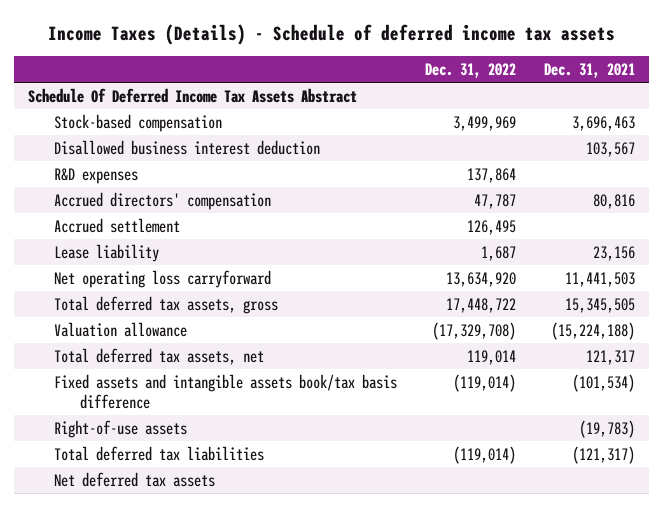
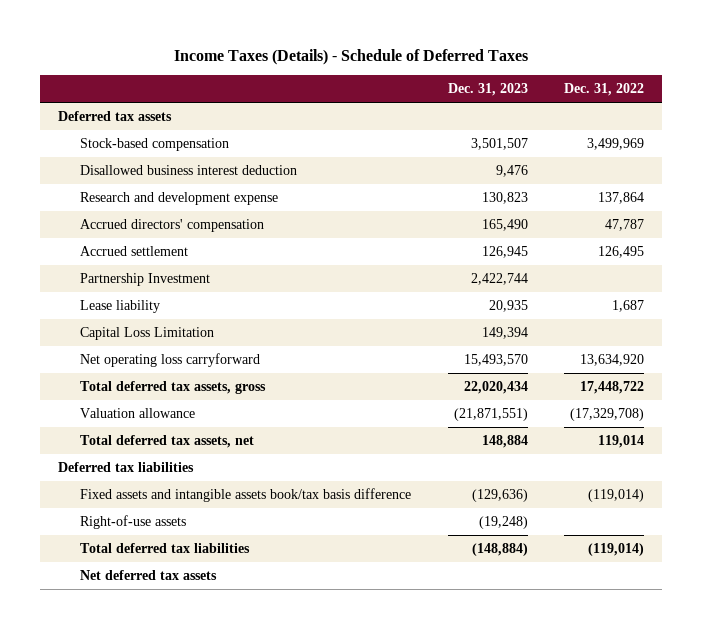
- Income Taxes (Details) - Schedule of deferred income tax assets
+ Income Taxes (Details) - Schedule of Deferred Taxes
- | Dec. 31, 2022 | Dec. 31, 2021
+ | Dec. 31, 2023 | Dec. 31, 2022
- Schedule Of Deferred Income Tax Assets Abstract
+ Deferred tax assets
- R&D expenses | 137,864 |
+ Research and development expense | 130,823 | 137,864
+ Partnership Investment | 2,422,744 |
+ Capital Loss Limitation | 149,394 |
+ Deferred tax liabilities

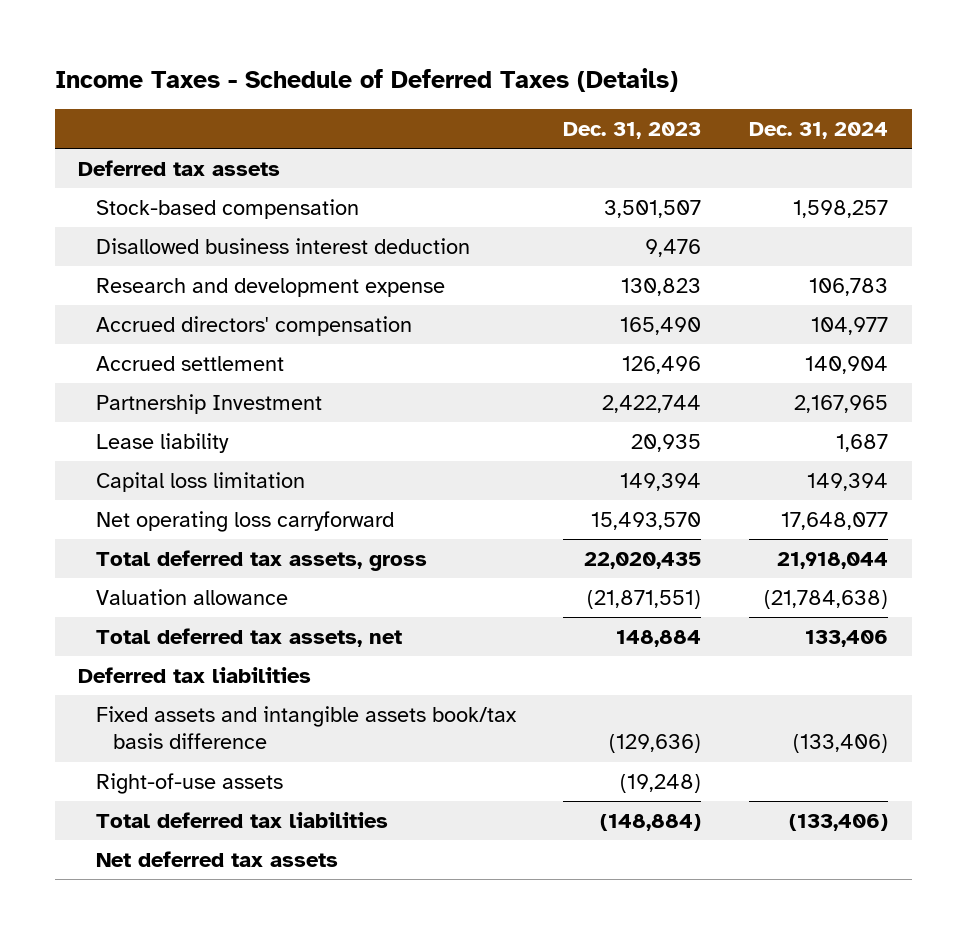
- Income Taxes (Details) - Schedule of Deferred Taxes
+ Income Taxes - Schedule of Deferred Taxes (Details)
- | Dec. 31, 2023 | Dec. 31, 2022
+ | Dec. 31, 2023 | Dec. 31, 2024
- Accrued settlement | 126,945 | 126,495
+ Accrued settlement | 126,496 | 140,904
- Capital Loss Limitation | 149,394 |
+ Capital loss limitation | 149,394 | 149,394
- Total deferred tax assets, gross | 22,020,434 | 17,448,722
+ Total deferred tax assets, gross | 22,020,435 | 21,918,044

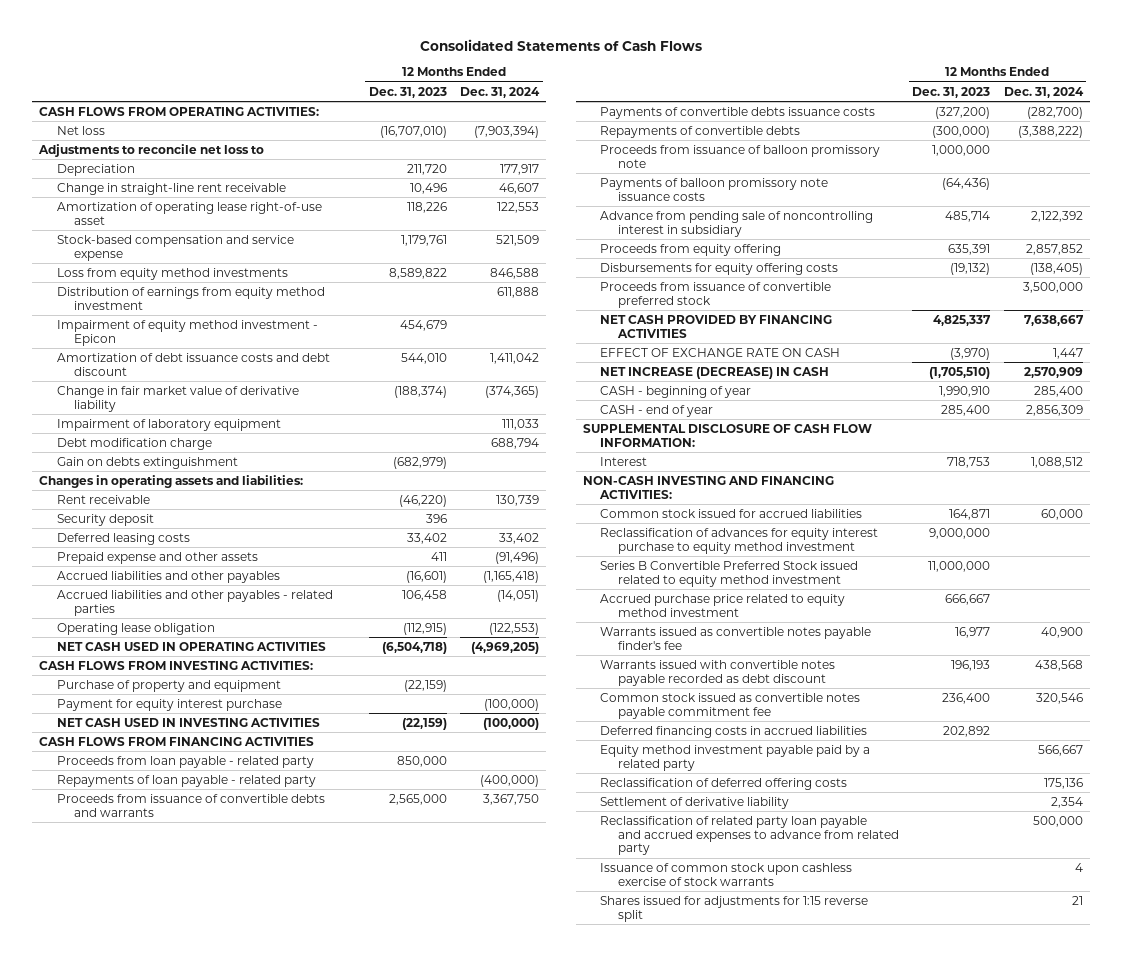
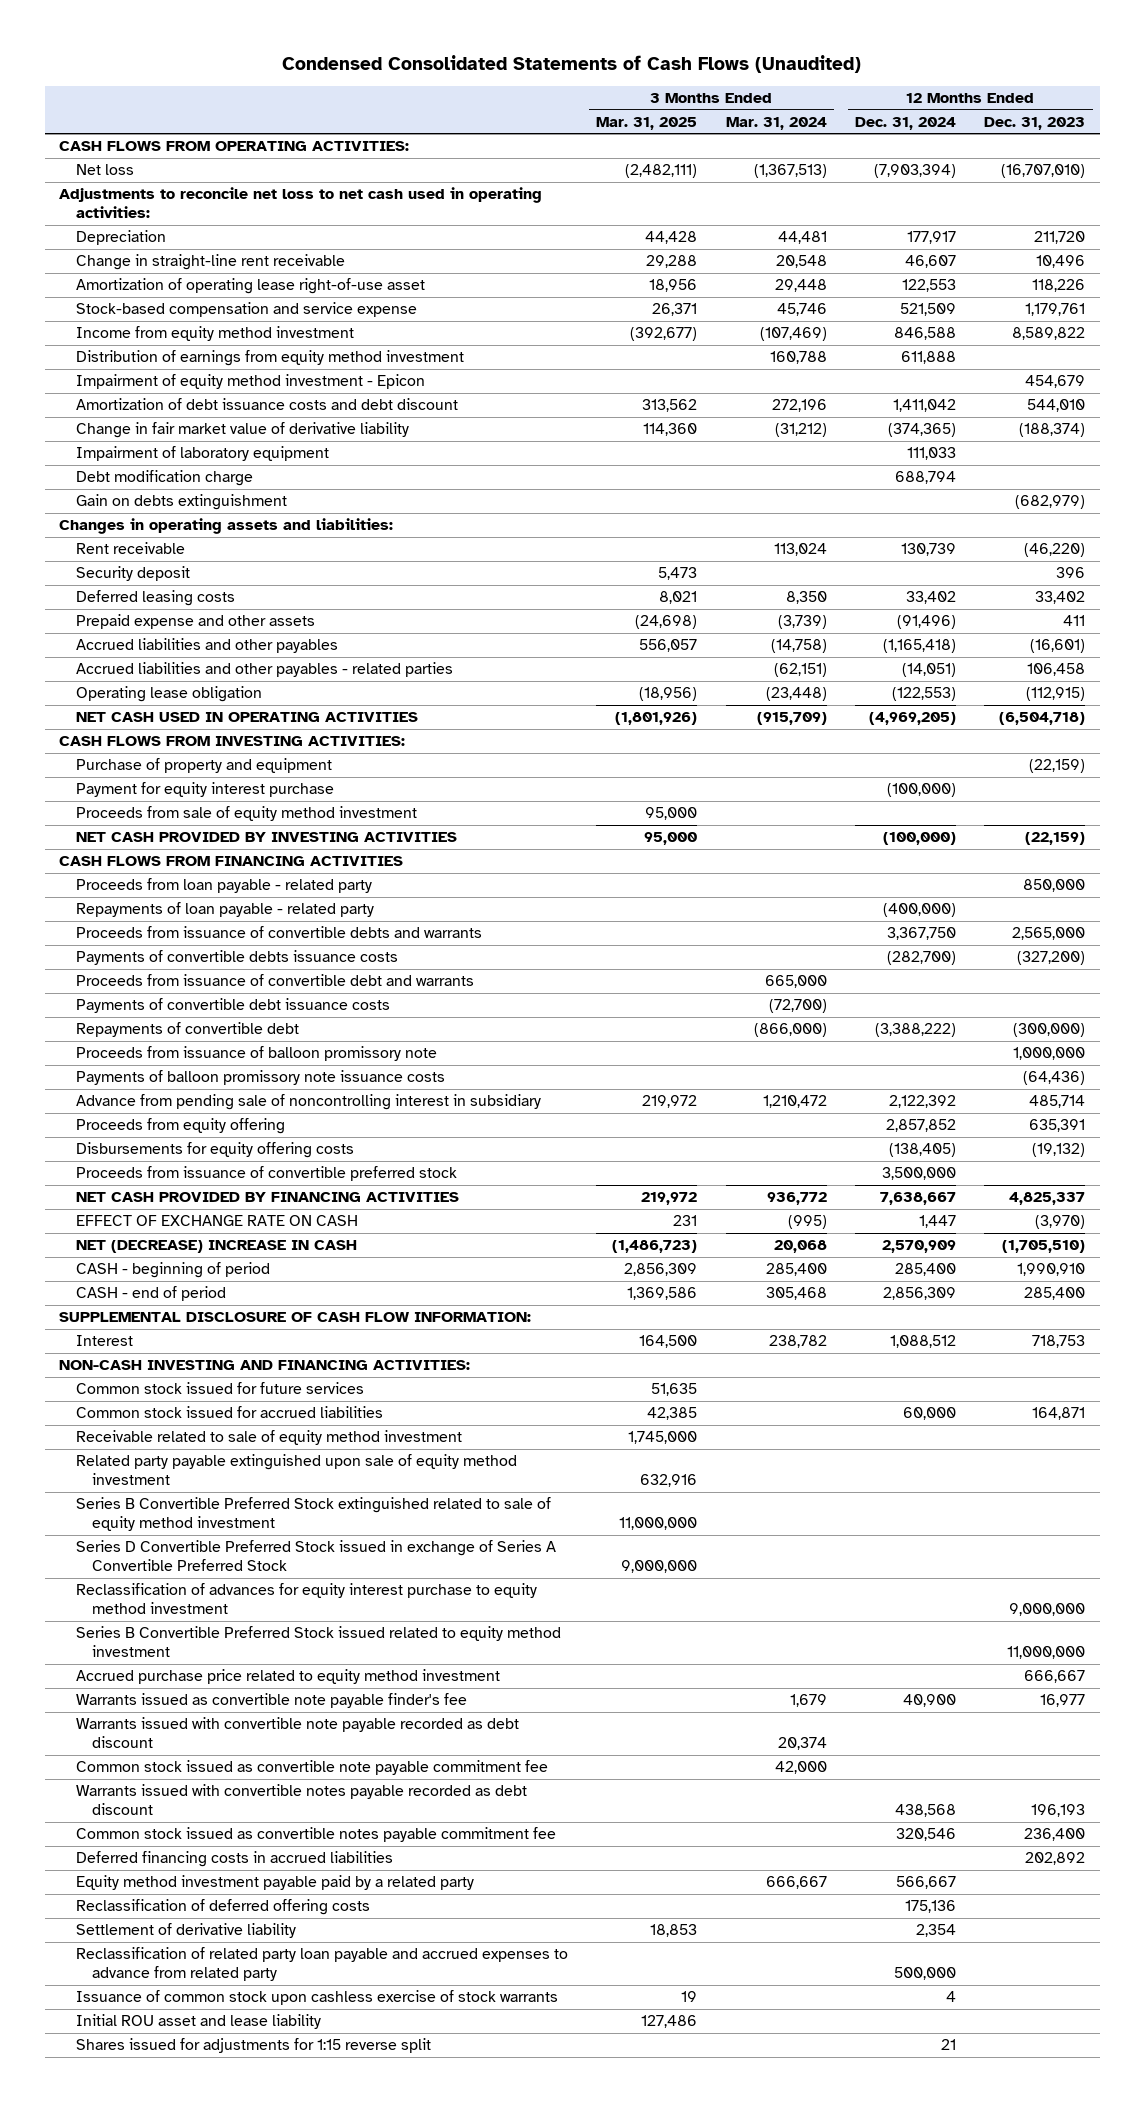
- Consolidated Statements of Cash Flows
+ Condensed Consolidated Statements of Cash Flows (Unaudited)
- | 12 Months Ended Dec. 31, 2023 | 12 Months Ended Dec. 31, 2024
+ | 3 Months Ended Mar. 31, 2025 | 3 Months Ended Mar. 31, 2024 | 12 Months Ended Dec. 31, 2024 | 12 Months Ended Dec. 31, 2023
- Adjustments to reconcile net loss to
+ Adjustments to reconcile net loss to net cash used in operating activities:
- Loss from equity method investments | 8,589,822 | 846,588
+ Income from equity method investment | (392,677) | (107,469) | 846,588 | 8,589,822
- NET CASH USED IN INVESTING ACTIVITIES | (22,159) | (100,000)
+ Proceeds from sale of equity method investment | 95,000 | | |
+ NET CASH PROVIDED BY INVESTING ACTIVITIES | 95,000 | | (100,000) | (22,159)
- Repayments of convertible debts | (300,000) | (3,388,222)
+ Proceeds from issuance of convertible debt and warrants | | 665,000 | |
+ Payments of convertible debt issuance costs | | (72,700) | |
+ Repayments of convertible debt | | (866,000) | (3,388,222) | (300,000)
- NET INCREASE (DECREASE) IN CASH | (1,705,510) | 2,570,909
- CASH - beginning of year | 1,990,910 | 285,400
- CASH - end of year | 285,400 | 2,856,309
+ NET (DECREASE) INCREASE IN CASH | (1,486,723) | 20,068 | 2,570,909 | (1,705,510)
+ CASH - beginning of period | 2,856,309 | 285,400 | 285,400 | 1,990,910
+ CASH - end of period | 1,369,586 | 305,468 | 2,856,309 | 285,400
+ Common stock issued for future services | 51,635 | | |
+ Receivable related to sale of equity method investment | 1,745,000 | | |
+ Related party payable extinguished upon sale of equity method investment | 632,916 | | |
+ Series B Convertible Preferred Stock extinguished related to sale of equity method investment | 11,000,000 | | |
+ Series D Convertible Preferred Stock issued in exchange of Series A Convertible Preferred Stock | 9,000,000 | | |
- Warrants issued as convertible notes payable finder's fee | 16,977 | 40,900
+ Warrants issued as convertible note payable finder's fee | | 1,679 | 40,900 | 16,977
+ Warrants issued with convertible note payable recorded as debt discount | | 20,374 | |
+ Common stock issued as convertible note payable commitment fee | | 42,000 | |
+ Initial ROU asset and lease liability | 127,486 | | |

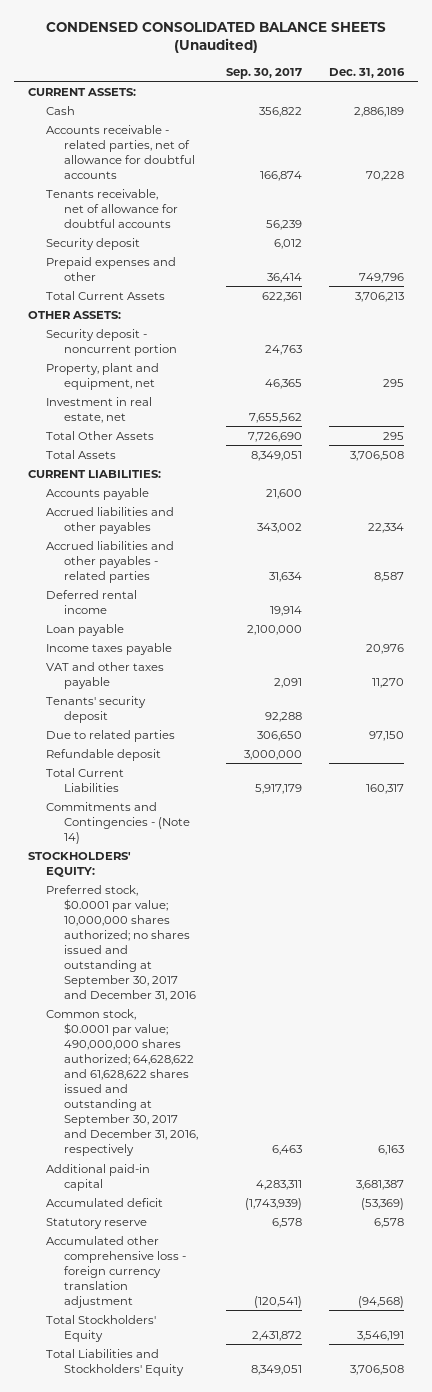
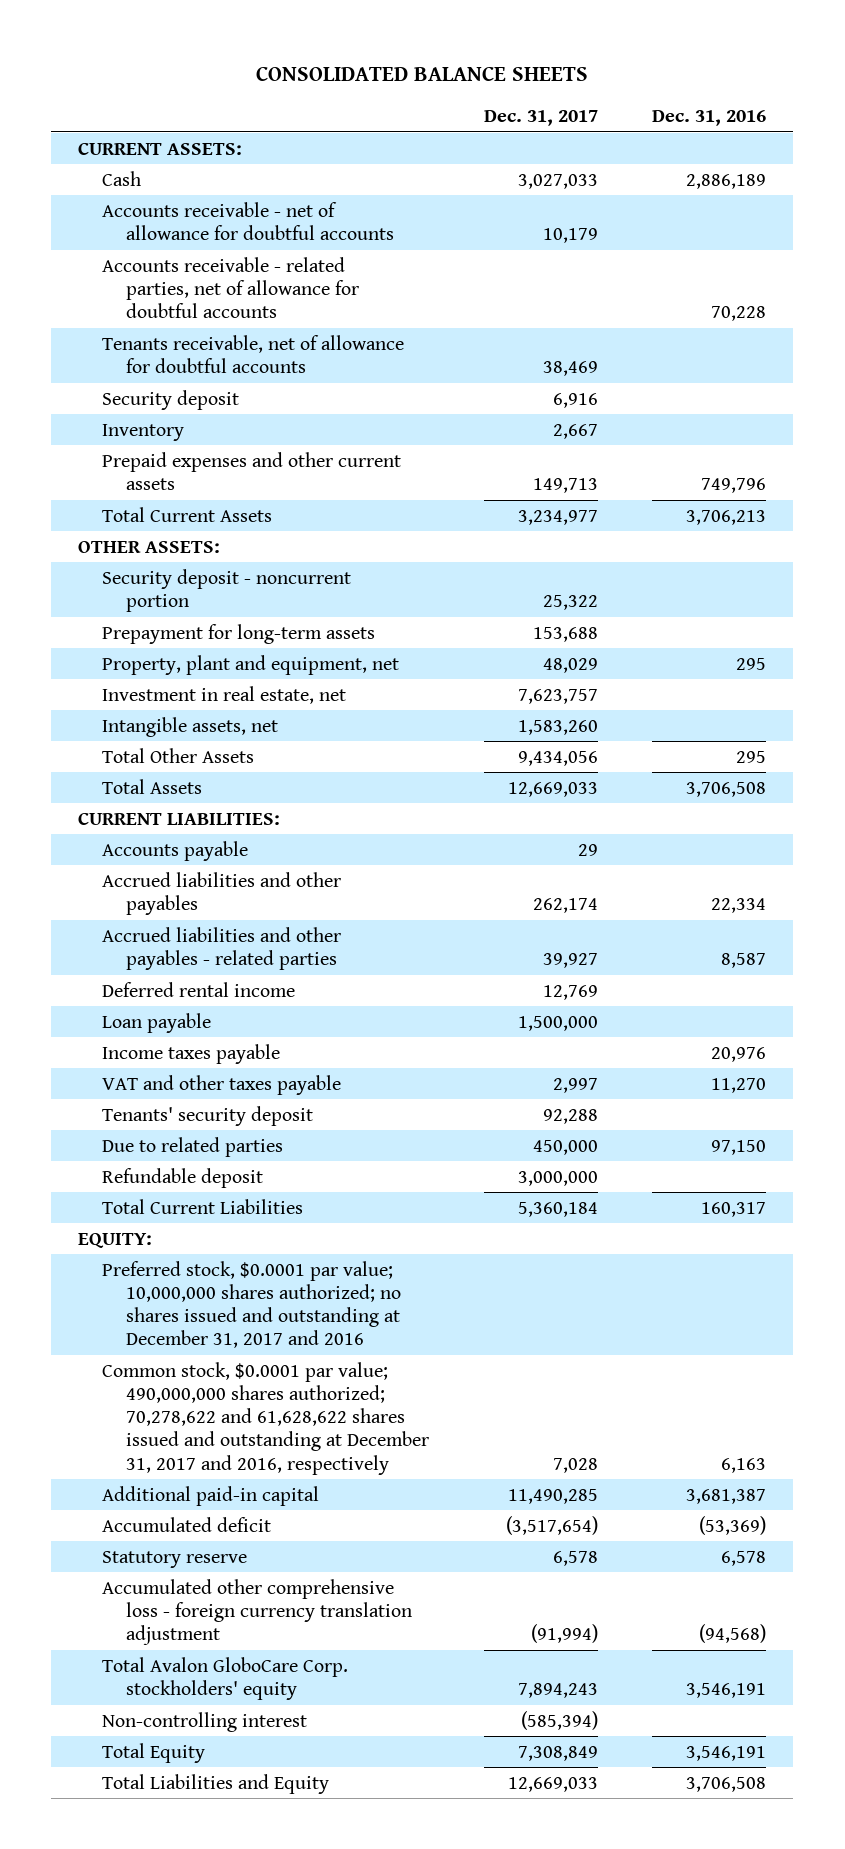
- CONDENSED CONSOLIDATED BALANCE SHEETS (Unaudited)
+ CONSOLIDATED BALANCE SHEETS
- | Sep. 30, 2017 | Dec. 31, 2016
+ | Dec. 31, 2017 | Dec. 31, 2016
+ Accounts receivable - net of allowance for doubtful accounts | 10,179 |
- Prepaid expenses and other | 36,414 | 749,796
+ Inventory | 2,667 |
+ Prepaid expenses and other current assets | 149,713 | 749,796
+ Prepayment for long-term assets | 153,688 |
+ Intangible assets, net | 1,583,260 |
- Commitments and Contingencies - (Note 14)
- STOCKHOLDERS' EQUITY:
- Preferred stock, $0.0001 par value; 10,000,000 shares authorized; no shares issued and outstanding at September 30, 2017 and December 31, 2016
- Common stock, $0.0001 par value; 490,000,000 shares authorized; 64,628,622 and 61,628,622 shares issued and outstanding at September 30, 2017 and December 31, 2016, respectively | 6,463 | 6,163
+ EQUITY:
+ Preferred stock, $0.0001 par value; 10,000,000 shares authorized; no shares issued and outstanding at December 31, 2017 and 2016
+ Common stock, $0.0001 par value; 490,000,000 shares authorized; 70,278,622 and 61,628,622 shares issued and outstanding at December 31, 2017 and 2016, respectively | 7,028 | 6,163
- Total Stockholders' Equity | 2,431,872 | 3,546,191
- Total Liabilities and Stockholders' Equity | 8,349,051 | 3,706,508
+ Total Avalon GloboCare Corp. stockholders' equity | 7,894,243 | 3,546,191
+ Non-controlling interest | (585,394) |
+ Total Equity | 7,308,849 | 3,546,191
+ Total Liabilities and Equity | 12,669,033 | 3,706,508

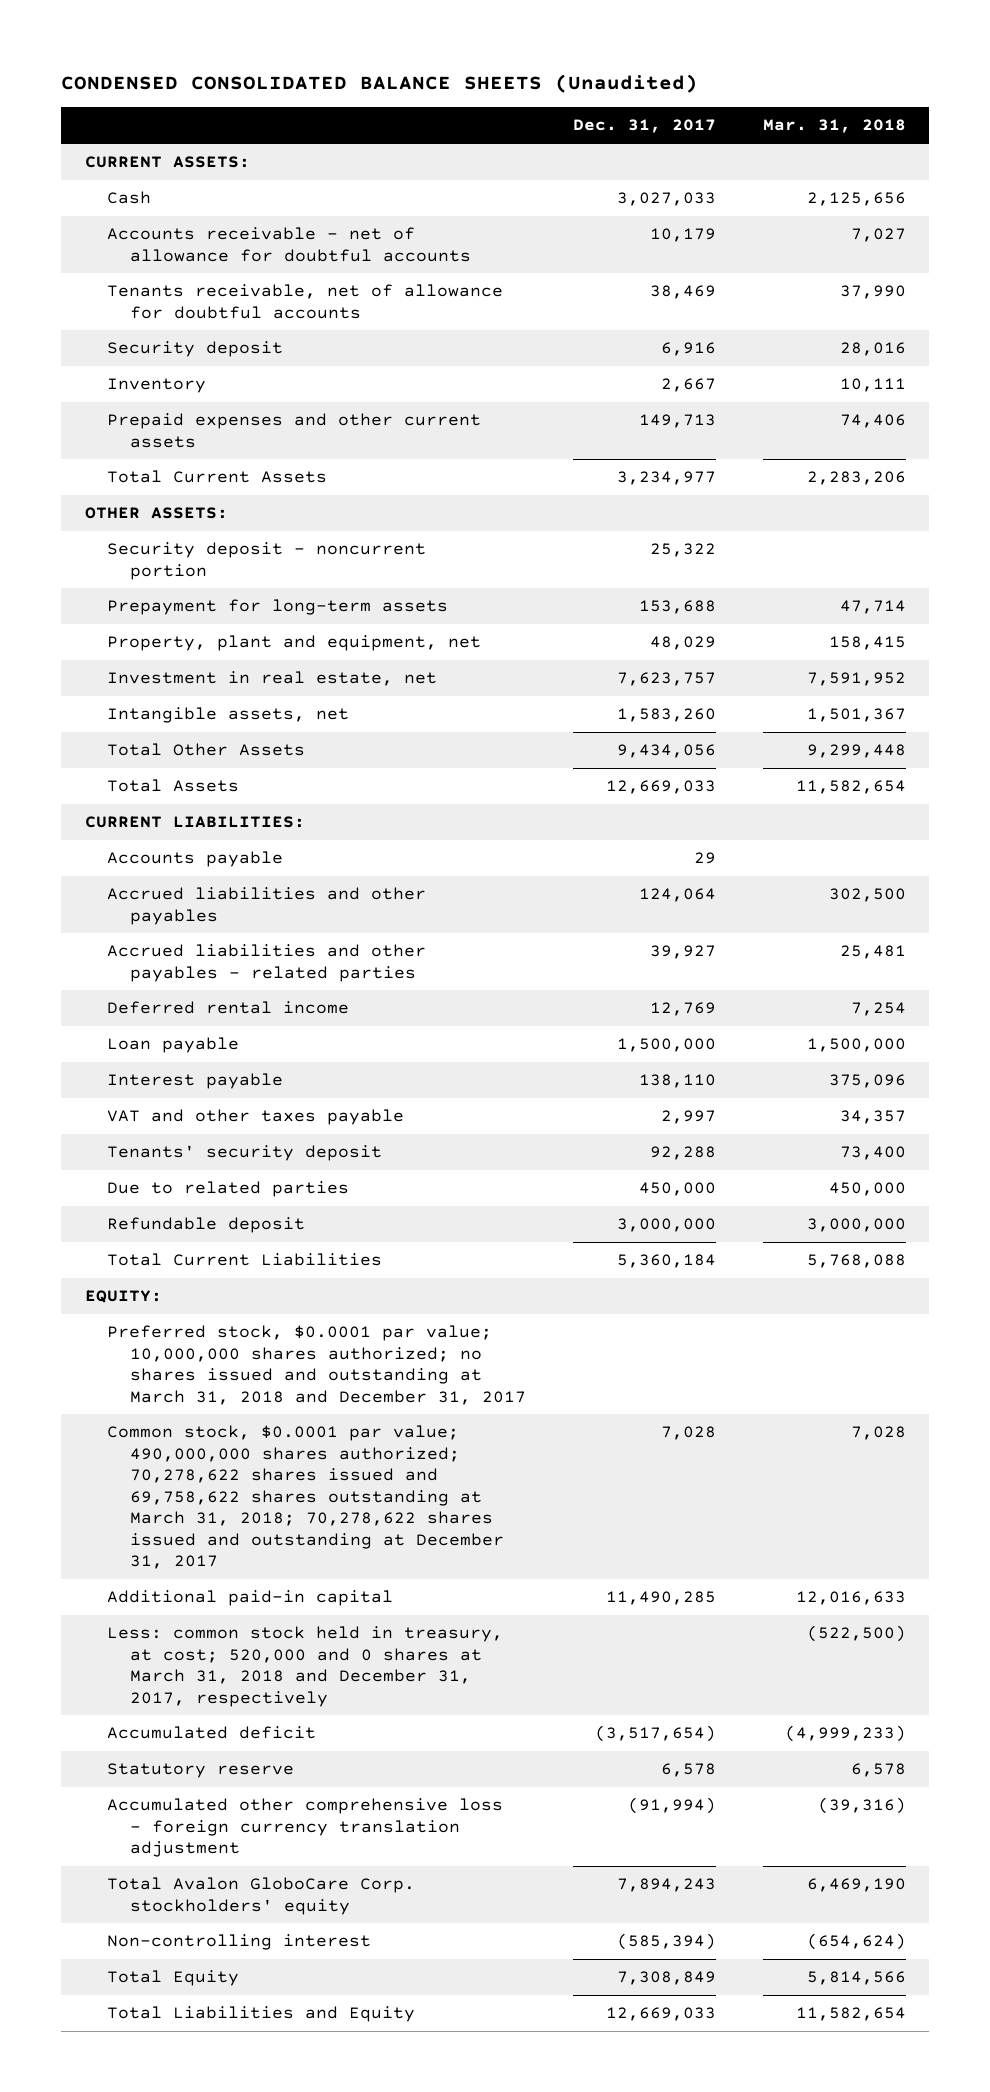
- CONSOLIDATED BALANCE SHEETS
+ CONDENSED CONSOLIDATED BALANCE SHEETS (Unaudited)
- | Dec. 31, 2017 | Dec. 31, 2016
+ | Dec. 31, 2017 | Mar. 31, 2018
- Accounts receivable - related parties, net of allowance for doubtful accounts | | 70,228
- Accrued liabilities and other payables | 262,174 | 22,334
+ Accrued liabilities and other payables | 124,064 | 302,500
- Income taxes payable | | 20,976
+ Interest payable | 138,110 | 375,096
- Preferred stock, $0.0001 par value; 10,000,000 shares authorized; no shares issued and outstanding at December 31, 2017 and 2016
- Common stock, $0.0001 par value; 490,000,000 shares authorized; 70,278,622 and 61,628,622 shares issued and outstanding at December 31, 2017 and 2016, respectively | 7,028 | 6,163
+ Preferred stock, $0.0001 par value; 10,000,000 shares authorized; no shares issued and outstanding at March 31, 2018 and December 31, 2017
+ Common stock, $0.0001 par value; 490,000,000 shares authorized; 70,278,622 shares issued and 69,758,622 shares outstanding at March 31, 2018; 70,278,622 shares issued and outstanding at December 31, 2017 | 7,028 | 7,028
+ Less: common stock held in treasury, at cost; 520,000 and 0 shares at March 31, 2018 and December 31, 2017, respectively | | (522,500)

